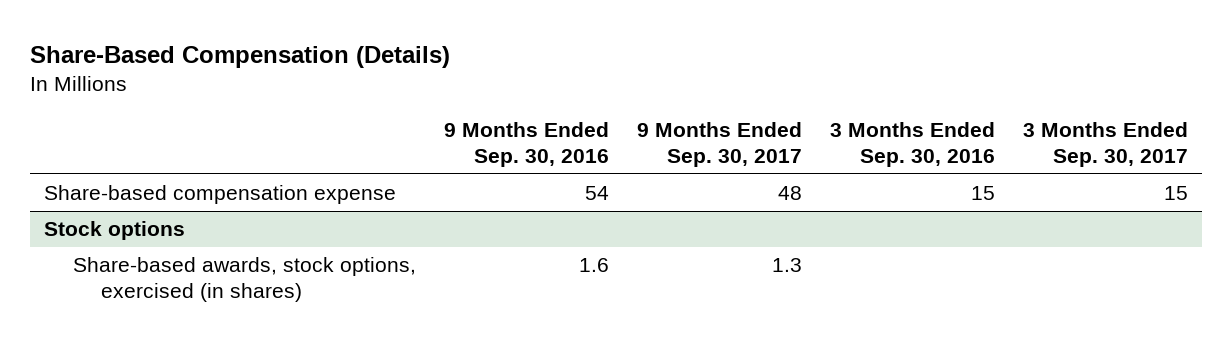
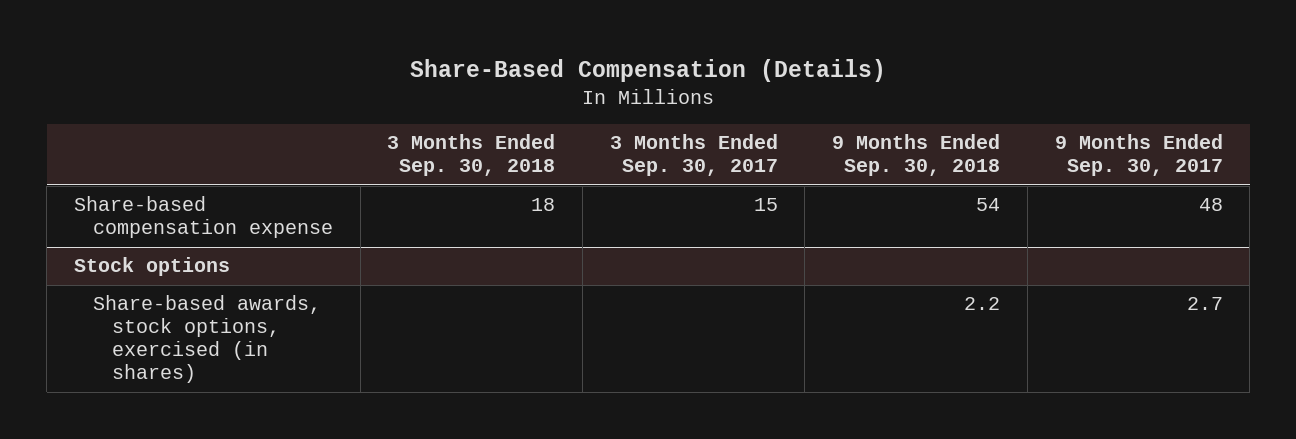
- | 9 Months Ended Sep. 30, 2016 | 9 Months Ended Sep. 30, 2017 | 3 Months Ended Sep. 30, 2016 | 3 Months Ended Sep. 30, 2017
+ | 3 Months Ended Sep. 30, 2018 | 3 Months Ended Sep. 30, 2017 | 9 Months Ended Sep. 30, 2018 | 9 Months Ended Sep. 30, 2017
@ Stock options
- Share-based awards, stock options, exercised (in shares) | 1.6 | 1.3 | |
+ Share-based awards, stock options, exercised (in shares) | | | 2.2 | 2.7

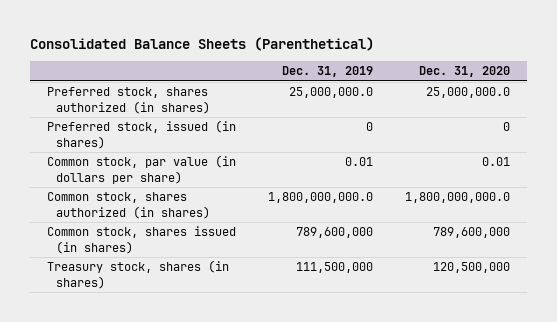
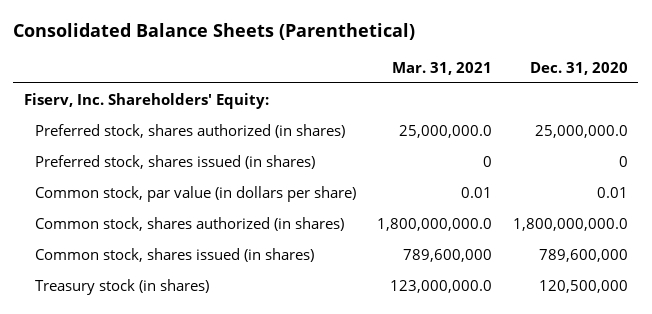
- | Dec. 31, 2019 | Dec. 31, 2020
+ | Mar. 31, 2021 | Dec. 31, 2020
+ Fiserv, Inc. Shareholders' Equity:
- Preferred stock, issued (in shares) | 0 | 0
+ Preferred stock, shares issued (in shares) | 0 | 0
- Treasury stock, shares (in shares) | 111,500,000 | 120,500,000
+ Treasury stock (in shares) | 123,000,000.0 | 120,500,000

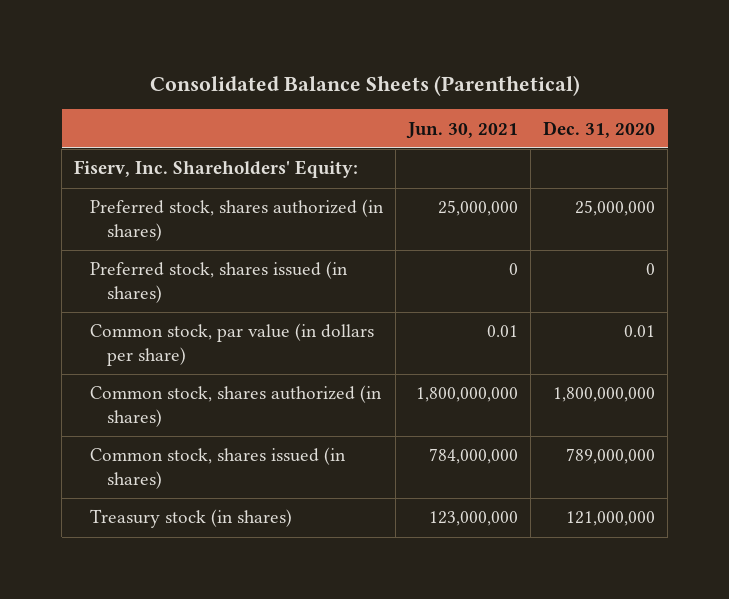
- | Mar. 31, 2021 | Dec. 31, 2020
+ | Jun. 30, 2021 | Dec. 31, 2020
- Preferred stock, shares authorized (in shares) | 25,000,000.0 | 25,000,000.0
+ Preferred stock, shares authorized (in shares) | 25,000,000 | 25,000,000
- Common stock, shares authorized (in shares) | 1,800,000,000.0 | 1,800,000,000.0
- Common stock, shares issued (in shares) | 789,600,000 | 789,600,000
- Treasury stock (in shares) | 123,000,000.0 | 120,500,000
+ Common stock, shares authorized (in shares) | 1,800,000,000 | 1,800,000,000
+ Common stock, shares issued (in shares) | 784,000,000 | 789,000,000
+ Treasury stock (in shares) | 123,000,000 | 121,000,000

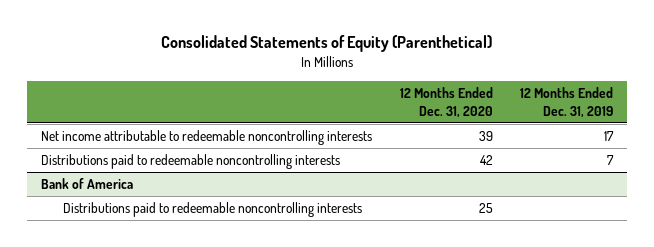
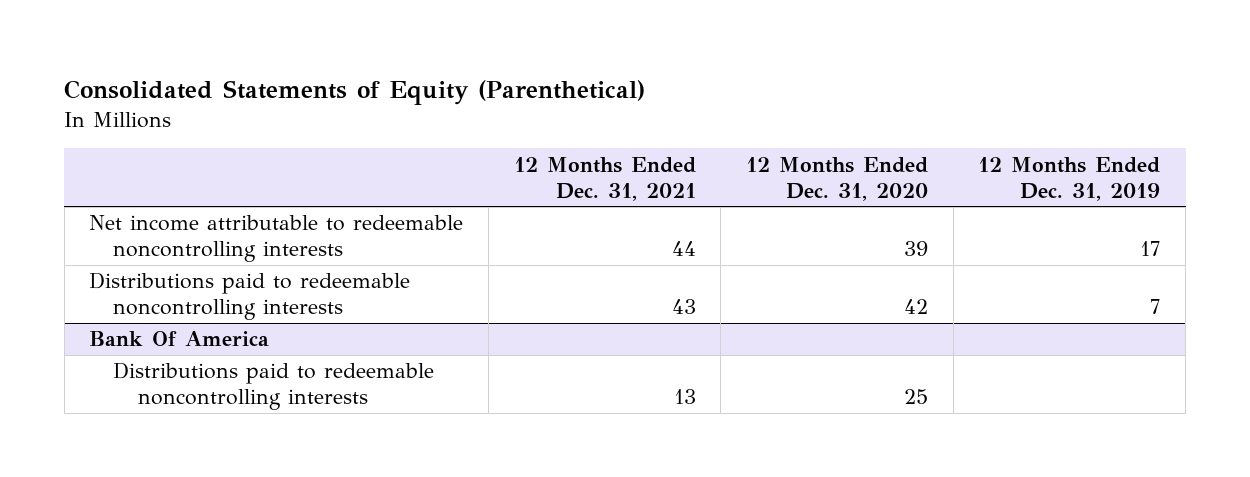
- | 12 Months Ended Dec. 31, 2020 | 12 Months Ended Dec. 31, 2019
+ | 12 Months Ended Dec. 31, 2021 | 12 Months Ended Dec. 31, 2020 | 12 Months Ended Dec. 31, 2019
- Bank of America
+ Bank Of America

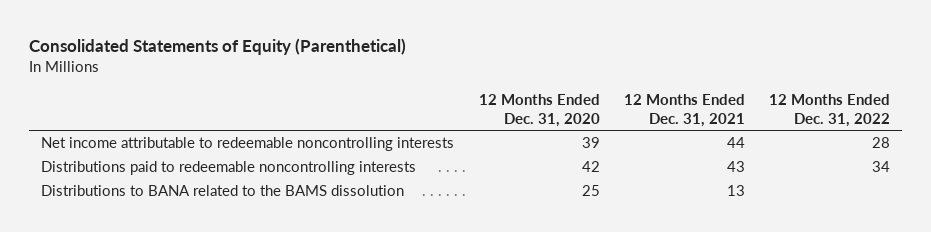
- | 12 Months Ended Dec. 31, 2021 | 12 Months Ended Dec. 31, 2020 | 12 Months Ended Dec. 31, 2019
+ | 12 Months Ended Dec. 31, 2020 | 12 Months Ended Dec. 31, 2021 | 12 Months Ended Dec. 31, 2022
- Bank Of America
- Distributions paid to redeemable noncontrolling interests | 13 | 25 |
+ Distributions to BANA related to the BAMS dissolution | 25 | 13 |

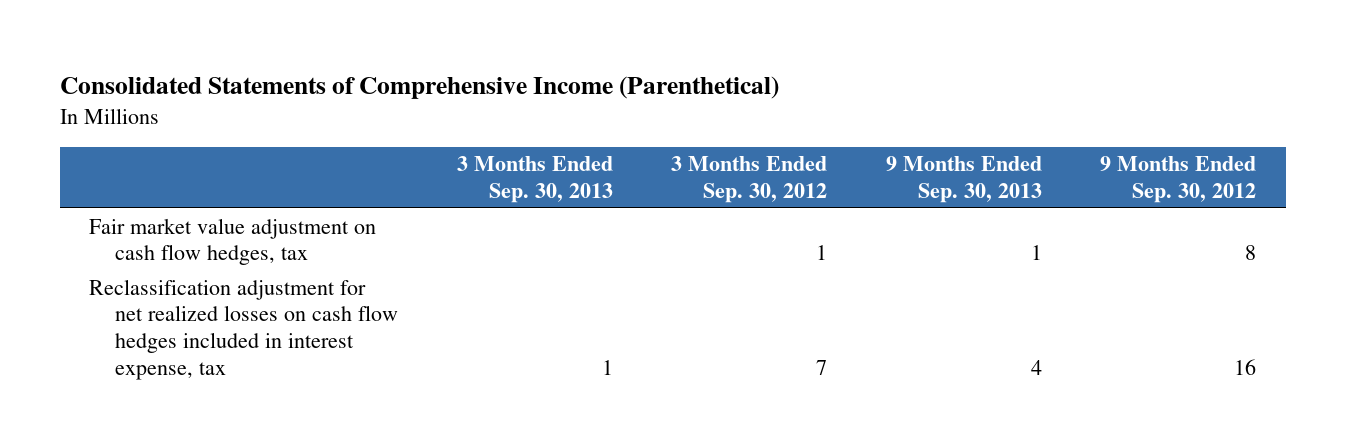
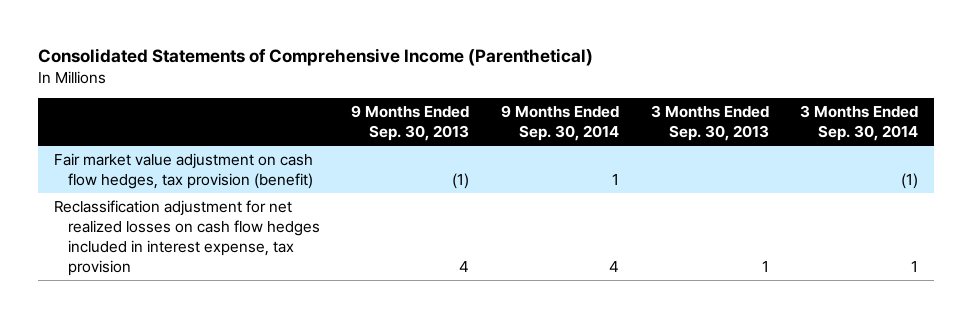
- | 3 Months Ended Sep. 30, 2013 | 3 Months Ended Sep. 30, 2012 | 9 Months Ended Sep. 30, 2013 | 9 Months Ended Sep. 30, 2012
+ | 9 Months Ended Sep. 30, 2013 | 9 Months Ended Sep. 30, 2014 | 3 Months Ended Sep. 30, 2013 | 3 Months Ended Sep. 30, 2014
- Fair market value adjustment on cash flow hedges, tax | | 1 | 1 | 8
- Reclassification adjustment for net realized losses on cash flow hedges included in interest expense, tax | 1 | 7 | 4 | 16
+ Fair market value adjustment on cash flow hedges, tax provision (benefit) | (1) | 1 | | (1)
+ Reclassification adjustment for net realized losses on cash flow hedges included in interest expense, tax provision | 4 | 4 | 1 | 1

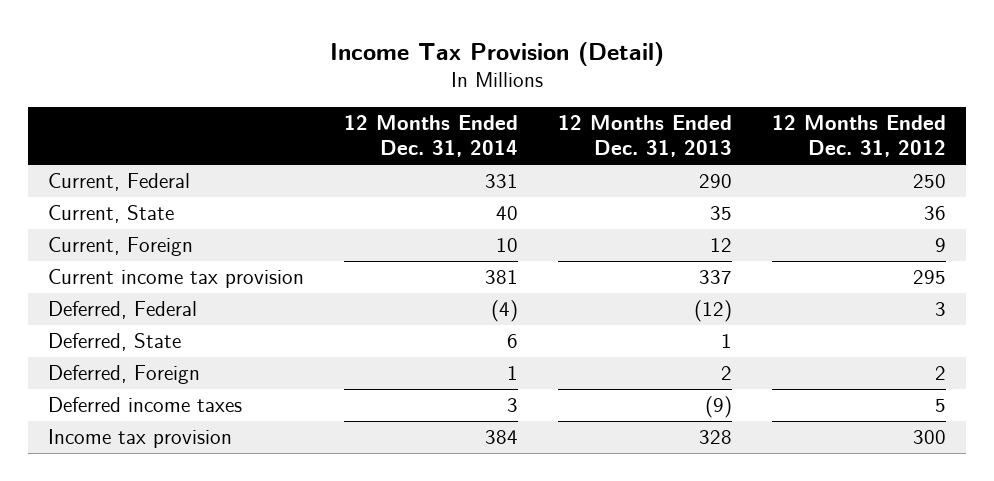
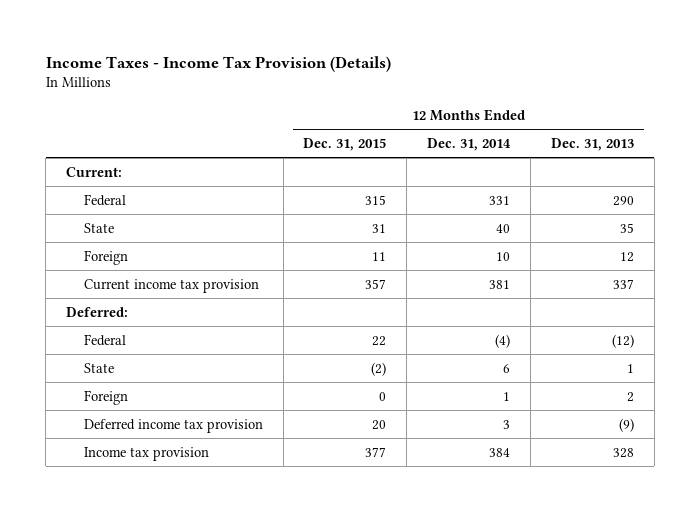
- Income Tax Provision (Detail)
+ Income Taxes - Income Tax Provision (Details)
- | 12 Months Ended Dec. 31, 2014 | 12 Months Ended Dec. 31, 2013 | 12 Months Ended Dec. 31, 2012
+ | 12 Months Ended Dec. 31, 2015 | 12 Months Ended Dec. 31, 2014 | 12 Months Ended Dec. 31, 2013
- Current, Federal | 331 | 290 | 250
- Current, State | 40 | 35 | 36
- Current, Foreign | 10 | 12 | 9
+ Current:
+ Federal | 315 | 331 | 290
+ State | 31 | 40 | 35
+ Foreign | 11 | 10 | 12
- Deferred, Federal | (4) | (12) | 3
- Deferred, State | 6 | 1 |
- Deferred, Foreign | 1 | 2 | 2
- Deferred income taxes | 3 | (9) | 5
+ Deferred:
+ Federal | 22 | (4) | (12)
+ State | (2) | 6 | 1
+ Foreign | 0 | 1 | 2
+ Deferred income tax provision | 20 | 3 | (9)

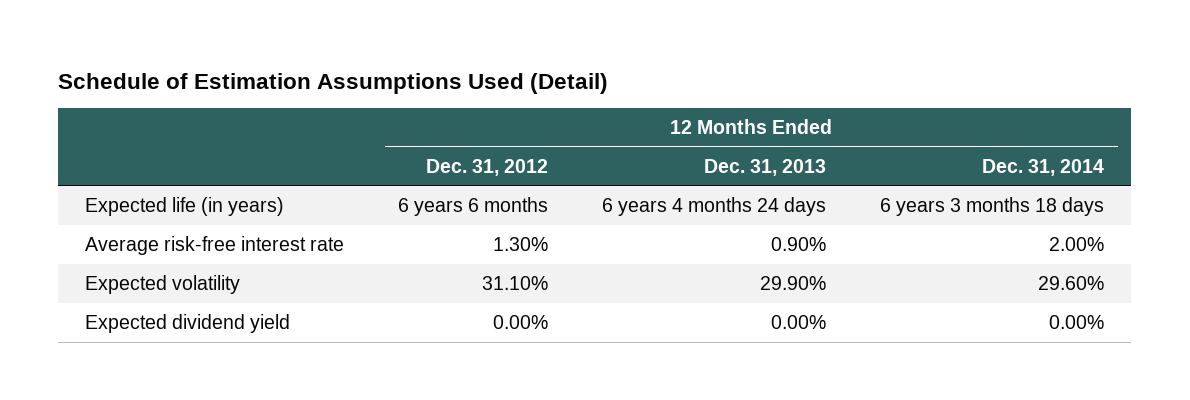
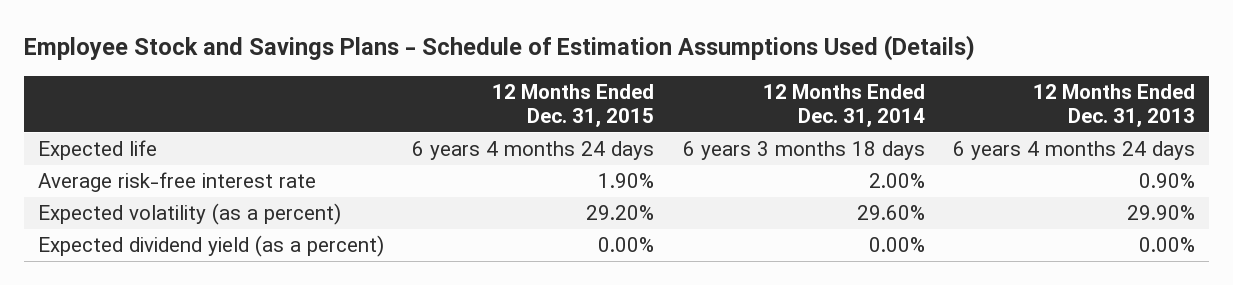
- Schedule of Estimation Assumptions Used (Detail)
+ Employee Stock and Savings Plans - Schedule of Estimation Assumptions Used (Details)
- | 12 Months Ended Dec. 31, 2012 | 12 Months Ended Dec. 31, 2013 | 12 Months Ended Dec. 31, 2014
+ | 12 Months Ended Dec. 31, 2015 | 12 Months Ended Dec. 31, 2014 | 12 Months Ended Dec. 31, 2013
- Expected life (in years) | 6 years 6 months | 6 years 4 months 24 days | 6 years 3 months 18 days
+ Expected life | 6 years 4 months 24 days | 6 years 3 months 18 days | 6 years 4 months 24 days
- Expected volatility | 31.10% | 29.90% | 29.60%
- Expected dividend yield | 0.00% | 0.00% | 0.00%
+ Expected volatility (as a percent) | 29.20% | 29.60% | 29.90%
+ Expected dividend yield (as a percent) | 0.00% | 0.00% | 0.00%

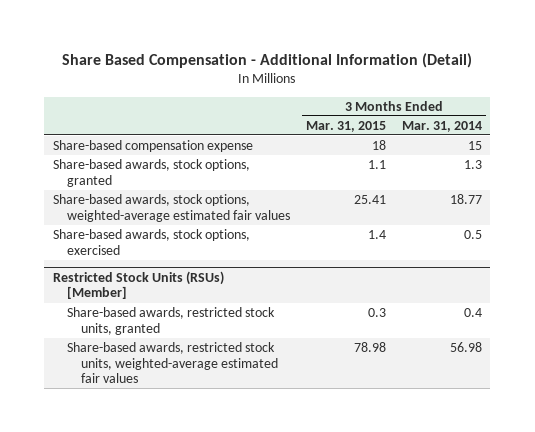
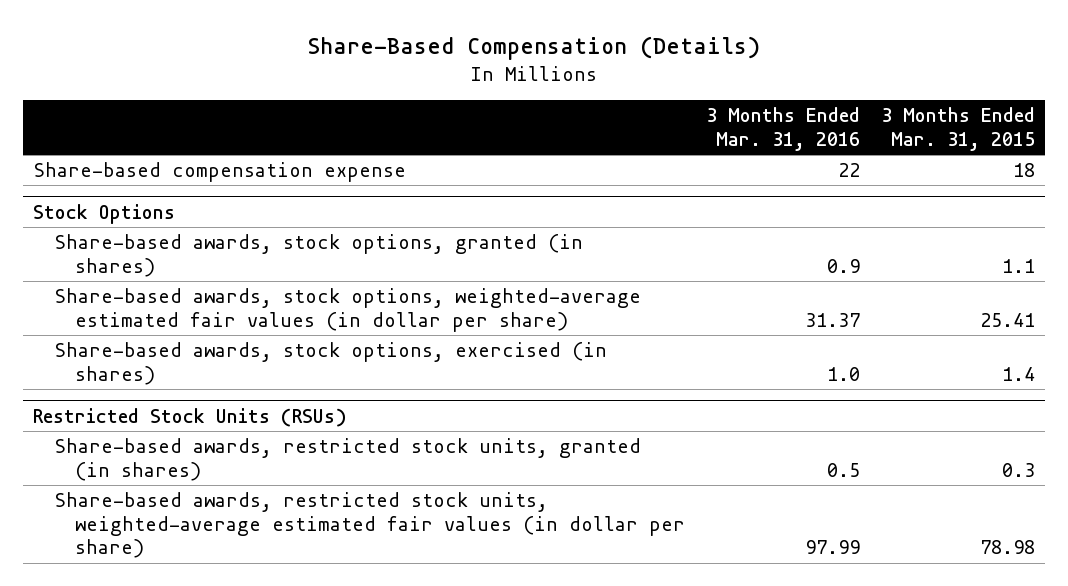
- Share Based Compensation - Additional Information (Detail)
+ Share-Based Compensation (Details)
- | 3 Months Ended Mar. 31, 2015 | 3 Months Ended Mar. 31, 2014
+ | 3 Months Ended Mar. 31, 2016 | 3 Months Ended Mar. 31, 2015
- Share-based awards, stock options, granted | 1.1 | 1.3
- Share-based awards, stock options, weighted-average estimated fair values | 25.41 | 18.77
- Share-based awards, stock options, exercised | 1.4 | 0.5
- Restricted Stock Units (RSUs) [Member]
- Share-based awards, restricted stock units, granted | 0.3 | 0.4
- Share-based awards, restricted stock units, weighted-average estimated fair values | 78.98 | 56.98
+ Stock Options
+ Share-based awards, stock options, granted (in shares) | 0.9 | 1.1
+ Share-based awards, stock options, weighted-average estimated fair values (in dollar per share) | 31.37 | 25.41
+ Share-based awards, stock options, exercised (in shares) | 1.0 | 1.4
+ Restricted Stock Units (RSUs)
+ Share-based awards, restricted stock units, granted (in shares) | 0.5 | 0.3
+ Share-based awards, restricted stock units, weighted-average estimated fair values (in dollar per share) | 97.99 | 78.98

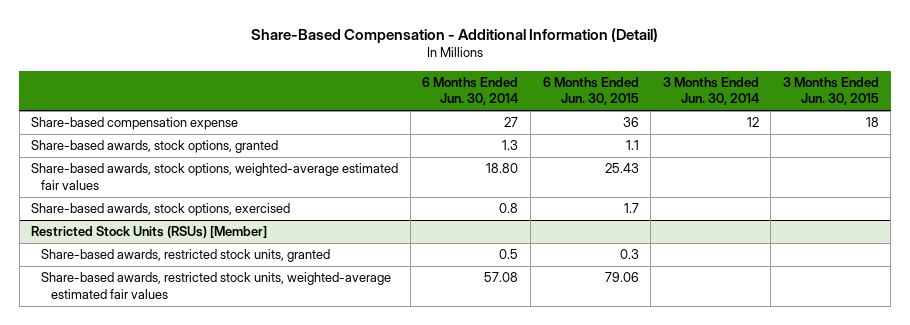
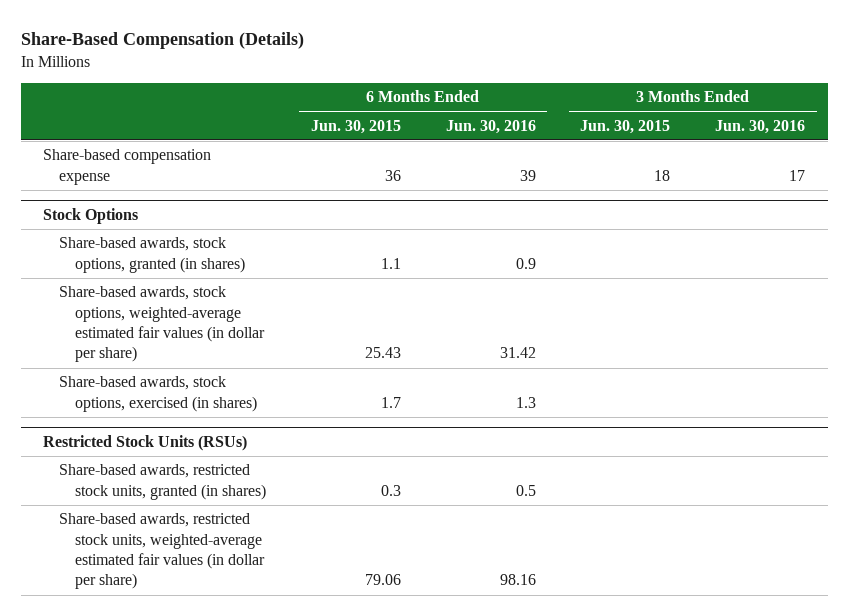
- Share-Based Compensation - Additional Information (Detail)
+ Share-Based Compensation (Details)
- | 6 Months Ended Jun. 30, 2014 | 6 Months Ended Jun. 30, 2015 | 3 Months Ended Jun. 30, 2014 | 3 Months Ended Jun. 30, 2015
+ | 6 Months Ended Jun. 30, 2015 | 6 Months Ended Jun. 30, 2016 | 3 Months Ended Jun. 30, 2015 | 3 Months Ended Jun. 30, 2016
- Share-based awards, stock options, granted | 1.3 | 1.1 | |
- Share-based awards, stock options, weighted-average estimated fair values | 18.80 | 25.43 | |
- Share-based awards, stock options, exercised | 0.8 | 1.7 | |
- Restricted Stock Units (RSUs) [Member]
- Share-based awards, restricted stock units, granted | 0.5 | 0.3 | |
- Share-based awards, restricted stock units, weighted-average estimated fair values | 57.08 | 79.06 | |
+ Stock Options
+ Share-based awards, stock options, granted (in shares) | 1.1 | 0.9 | |
+ Share-based awards, stock options, weighted-average estimated fair values (in dollar per share) | 25.43 | 31.42 | |
+ Share-based awards, stock options, exercised (in shares) | 1.7 | 1.3 | |
+ Restricted Stock Units (RSUs)
+ Share-based awards, restricted stock units, granted (in shares) | 0.3 | 0.5 | |
+ Share-based awards, restricted stock units, weighted-average estimated fair values (in dollar per share) | 79.06 | 98.16 | |

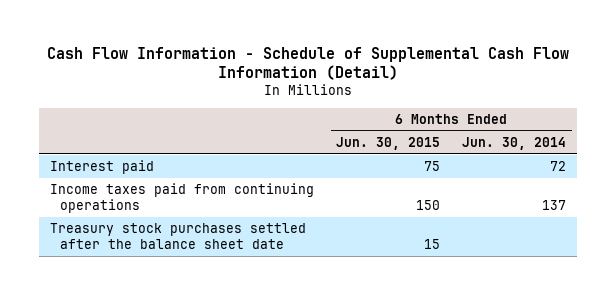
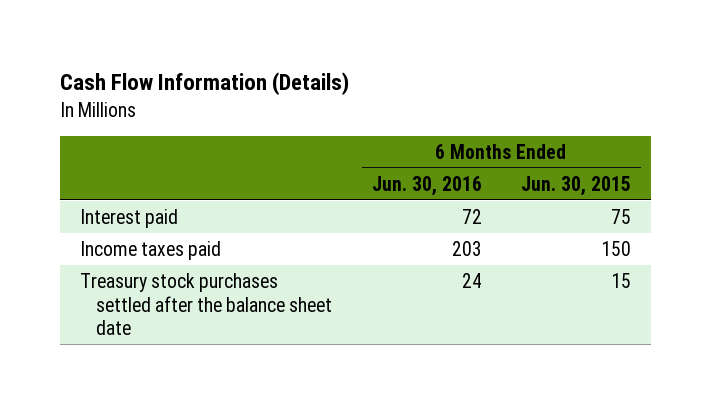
- Cash Flow Information - Schedule of Supplemental Cash Flow Information (Detail)
+ Cash Flow Information (Details)
- | 6 Months Ended Jun. 30, 2015 | 6 Months Ended Jun. 30, 2014
+ | 6 Months Ended Jun. 30, 2016 | 6 Months Ended Jun. 30, 2015
- Income taxes paid from continuing operations | 150 | 137
+ Income taxes paid | 203 | 150

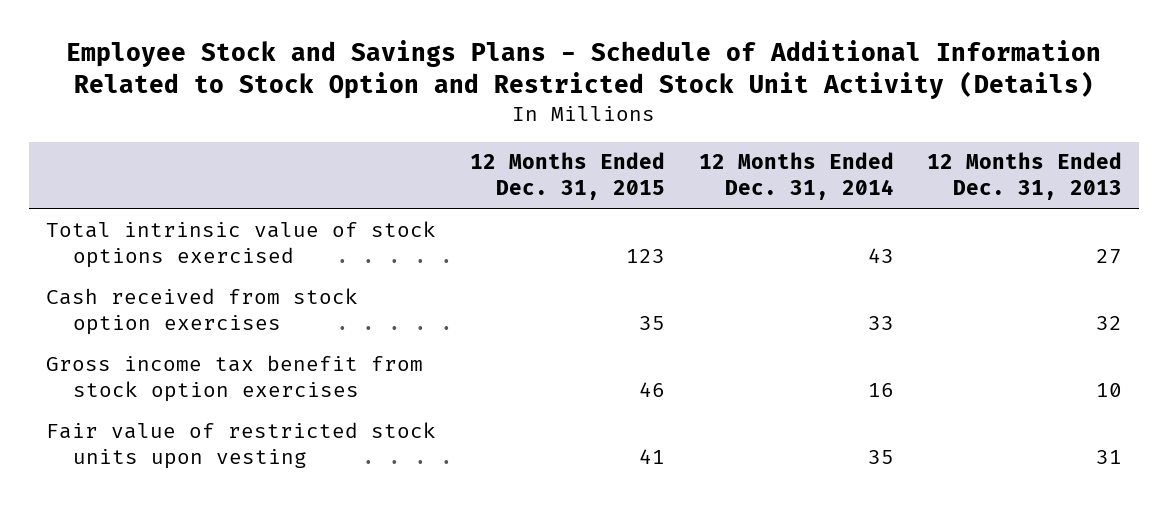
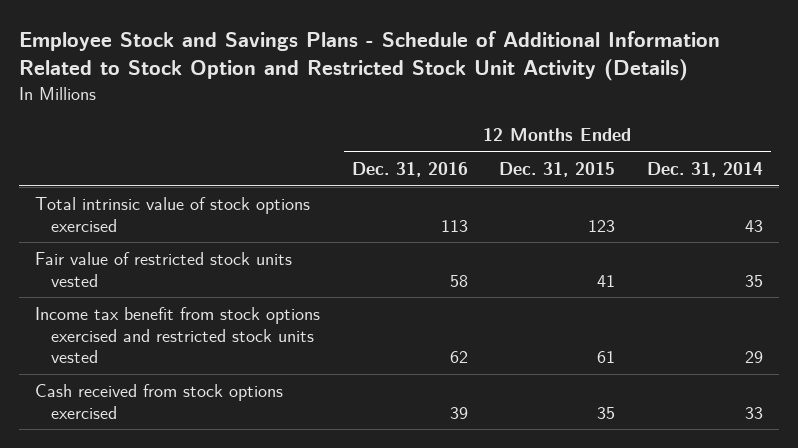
- | 12 Months Ended Dec. 31, 2015 | 12 Months Ended Dec. 31, 2014 | 12 Months Ended Dec. 31, 2013
+ | 12 Months Ended Dec. 31, 2016 | 12 Months Ended Dec. 31, 2015 | 12 Months Ended Dec. 31, 2014
- Cash received from stock option exercises | 35 | 33 | 32
- Gross income tax benefit from stock option exercises | 46 | 16 | 10
- Fair value of restricted stock units upon vesting | 41 | 35 | 31
+ Fair value of restricted stock units vested | 58 | 41 | 35
+ Income tax benefit from stock options exercised and restricted stock units vested | 62 | 61 | 29
+ Cash received from stock options exercised | 39 | 35 | 33

